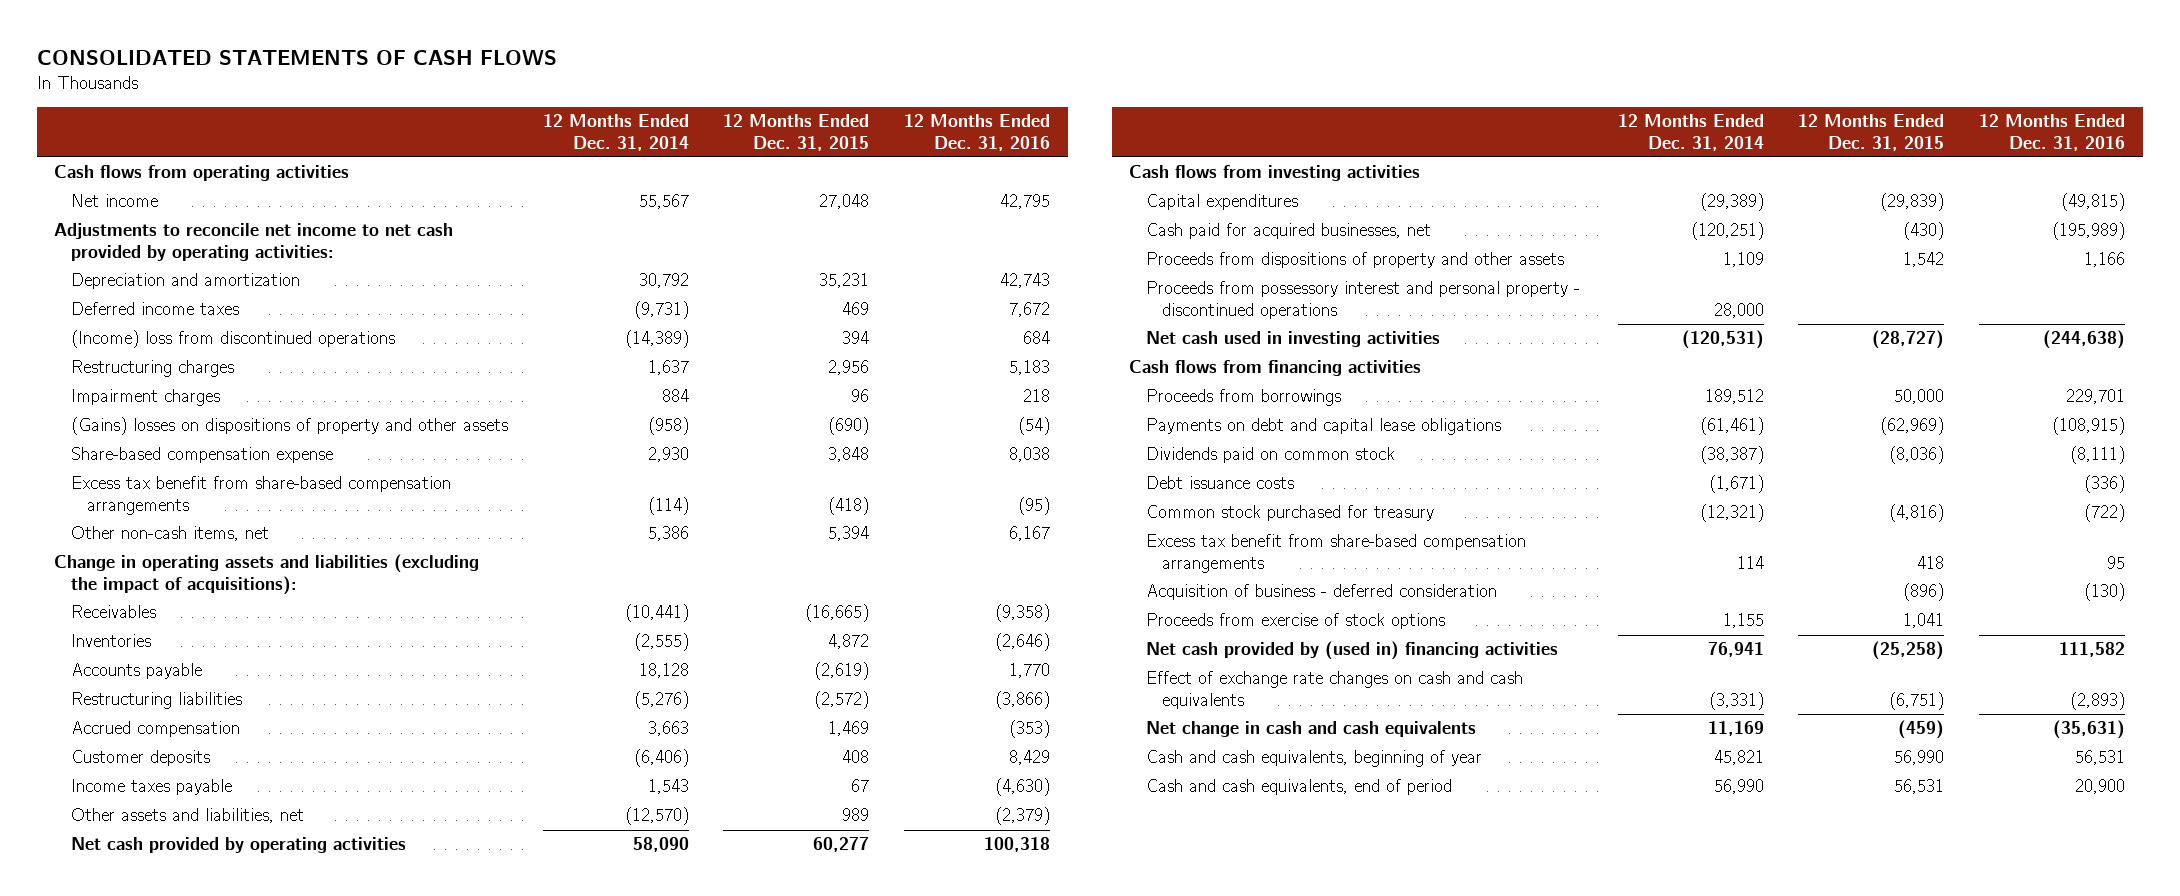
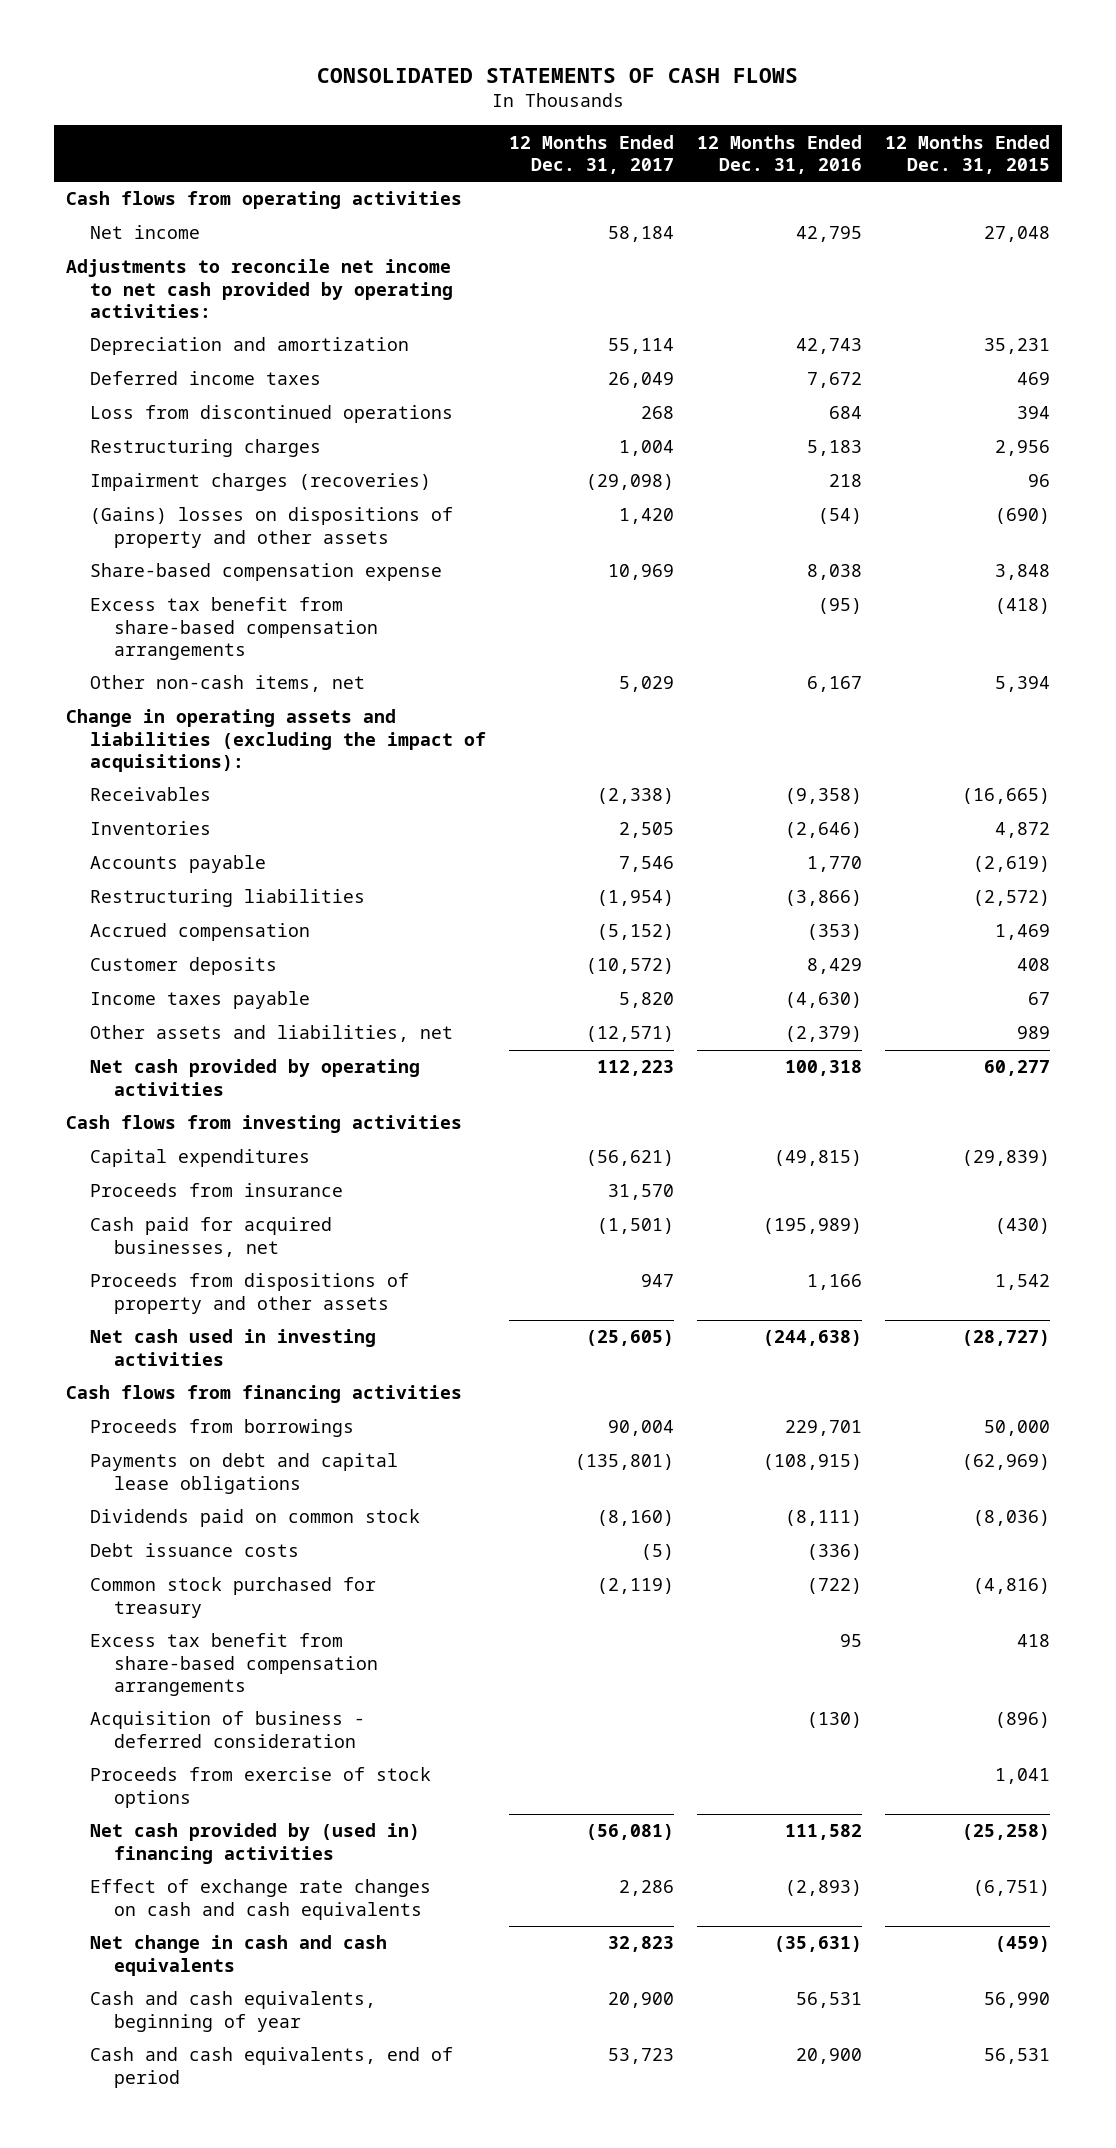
- | 12 Months Ended Dec. 31, 2014 | 12 Months Ended Dec. 31, 2015 | 12 Months Ended Dec. 31, 2016
+ | 12 Months Ended Dec. 31, 2017 | 12 Months Ended Dec. 31, 2016 | 12 Months Ended Dec. 31, 2015
- (Income) loss from discontinued operations | (14,389) | 394 | 684
+ Loss from discontinued operations | 268 | 684 | 394
- Impairment charges | 884 | 96 | 218
+ Impairment charges (recoveries) | (29,098) | 218 | 96
+ Proceeds from insurance | 31,570 | |
- Proceeds from possessory interest and personal property - discontinued operations | 28,000 | |

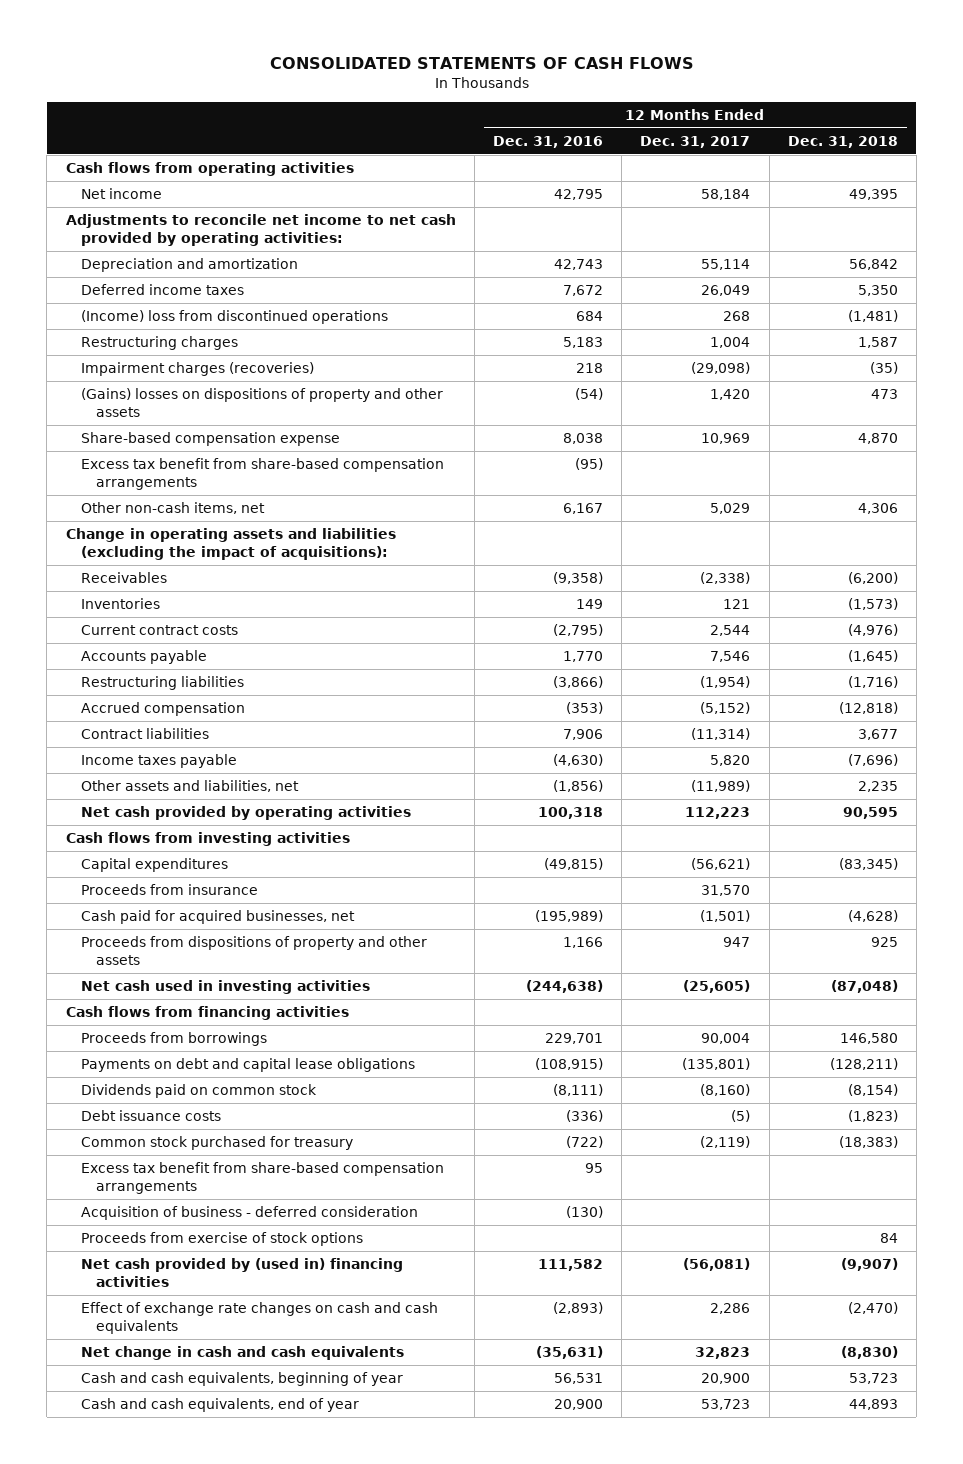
- | 12 Months Ended Dec. 31, 2017 | 12 Months Ended Dec. 31, 2016 | 12 Months Ended Dec. 31, 2015
+ | 12 Months Ended Dec. 31, 2016 | 12 Months Ended Dec. 31, 2017 | 12 Months Ended Dec. 31, 2018
- Loss from discontinued operations | 268 | 684 | 394
+ (Income) loss from discontinued operations | 684 | 268 | (1,481)
- Inventories | 2,505 | (2,646) | 4,872
+ Inventories | 149 | 121 | (1,573)
+ Current contract costs | (2,795) | 2,544 | (4,976)
- Customer deposits | (10,572) | 8,429 | 408
+ Contract liabilities | 7,906 | (11,314) | 3,677
- Other assets and liabilities, net | (12,571) | (2,379) | 989
+ Other assets and liabilities, net | (1,856) | (11,989) | 2,235
- Cash and cash equivalents, end of period | 53,723 | 20,900 | 56,531
+ Cash and cash equivalents, end of year | 20,900 | 53,723 | 44,893

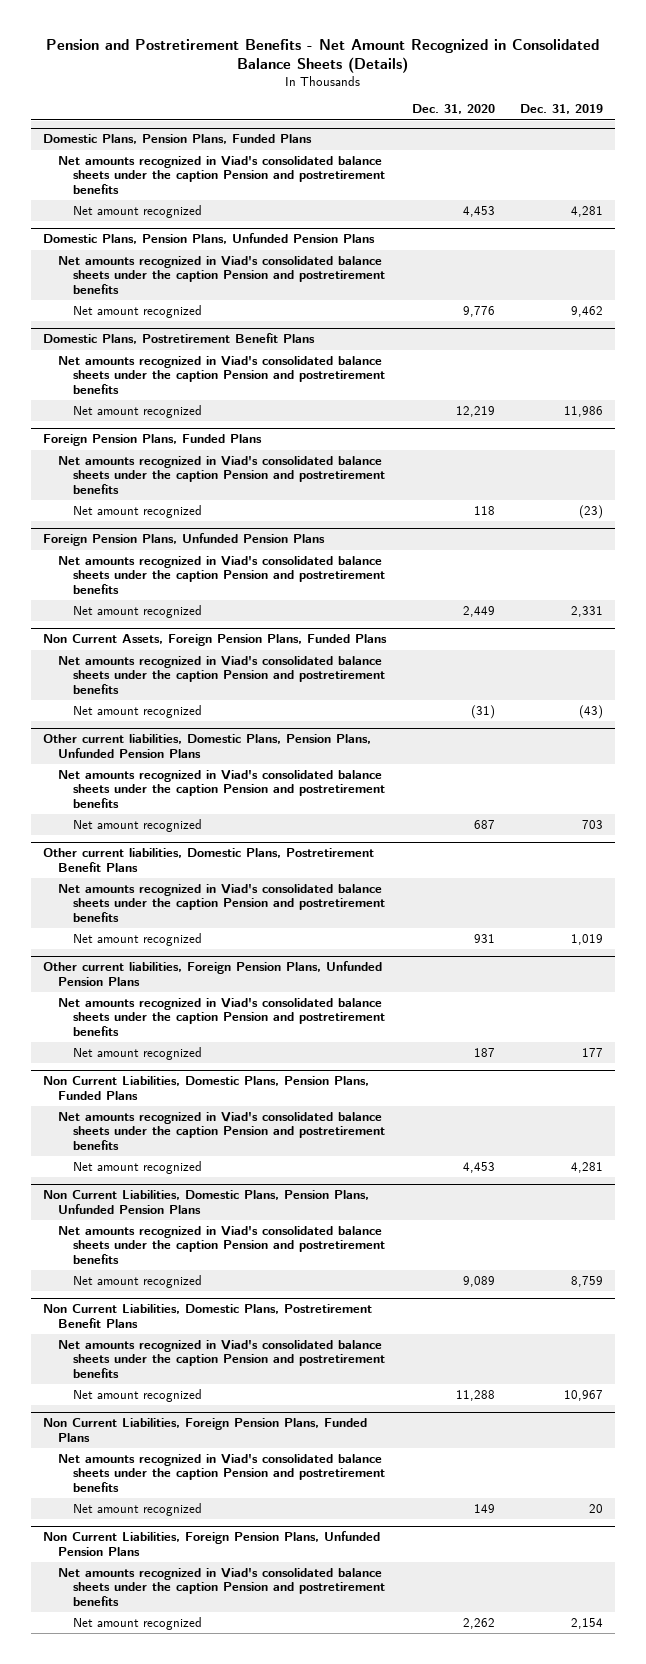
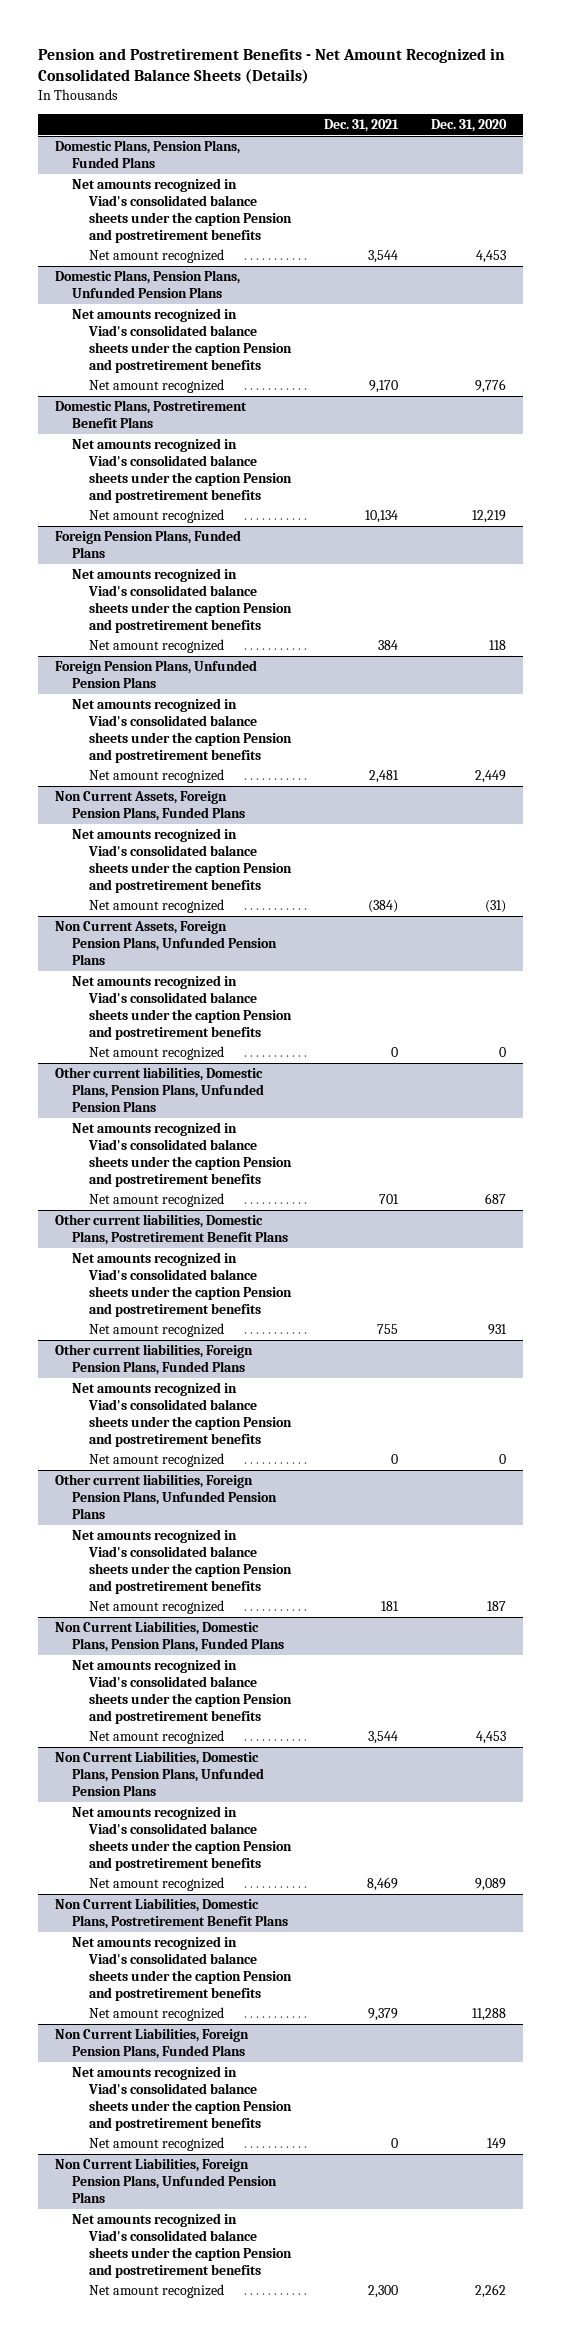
- | Dec. 31, 2020 | Dec. 31, 2019
+ | Dec. 31, 2021 | Dec. 31, 2020
+ Non Current Assets, Foreign Pension Plans, Unfunded Pension Plans
+ Net amounts recognized in Viad's consolidated balance sheets under the caption Pension and postretirement benefits
+ Net amount recognized | 0 | 0
+ Other current liabilities, Foreign Pension Plans, Funded Plans
+ Net amounts recognized in Viad's consolidated balance sheets under the caption Pension and postretirement benefits
+ Net amount recognized | 0 | 0

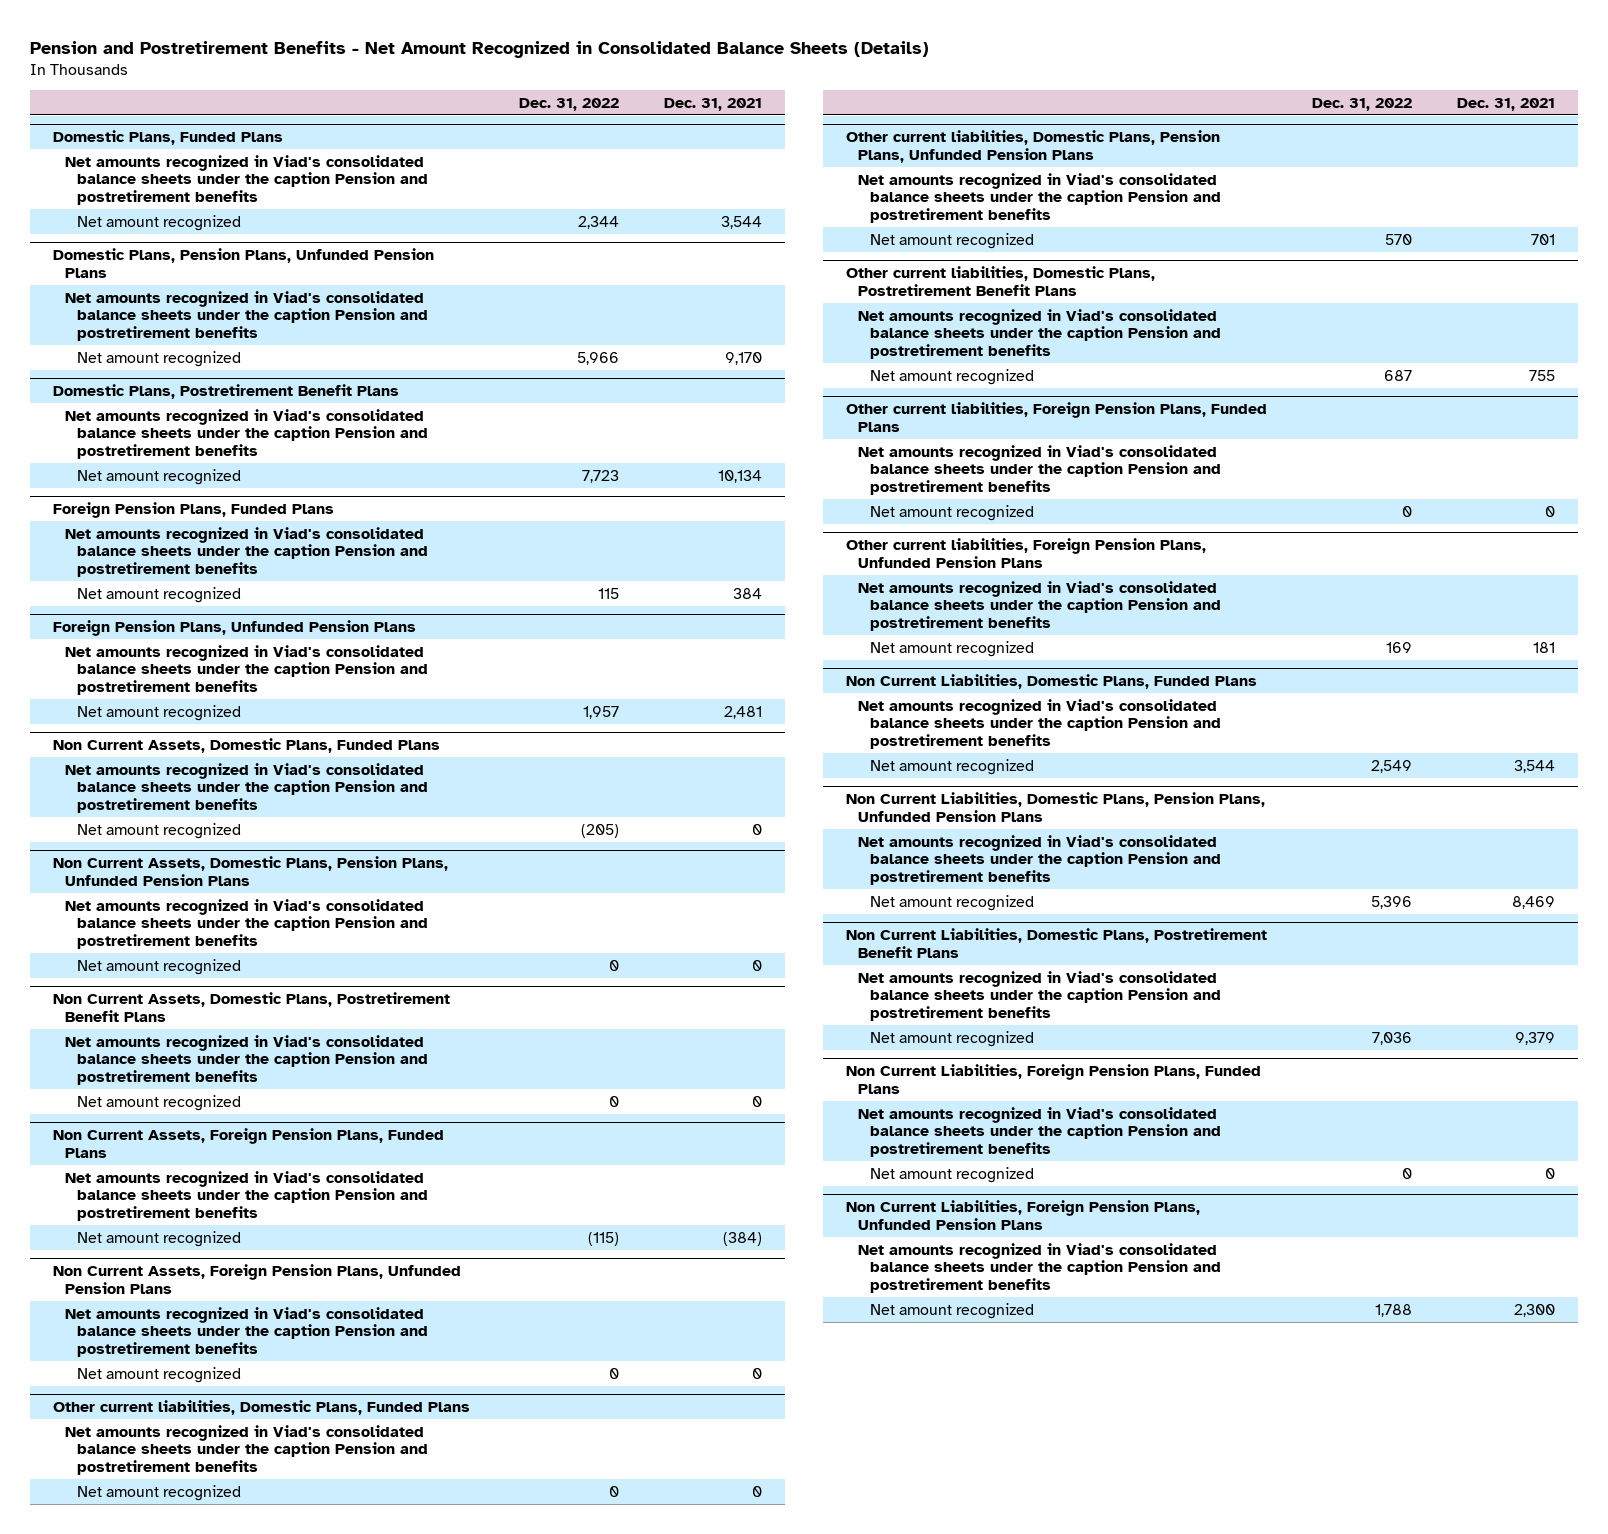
- | Dec. 31, 2021 | Dec. 31, 2020
+ | Dec. 31, 2022 | Dec. 31, 2021
- Domestic Plans, Pension Plans, Funded Plans
+ Domestic Plans, Funded Plans
+ Non Current Assets, Domestic Plans, Funded Plans
+ Net amounts recognized in Viad's consolidated balance sheets under the caption Pension and postretirement benefits
+ Net amount recognized | (205) | 0
+ Non Current Assets, Domestic Plans, Pension Plans, Unfunded Pension Plans
+ Net amounts recognized in Viad's consolidated balance sheets under the caption Pension and postretirement benefits
+ Net amount recognized | 0 | 0
+ Non Current Assets, Domestic Plans, Postretirement Benefit Plans
+ Net amounts recognized in Viad's consolidated balance sheets under the caption Pension and postretirement benefits
+ Net amount recognized | 0 | 0
+ Other current liabilities, Domestic Plans, Funded Plans
+ Net amounts recognized in Viad's consolidated balance sheets under the caption Pension and postretirement benefits
+ Net amount recognized | 0 | 0
- Non Current Liabilities, Domestic Plans, Pension Plans, Funded Plans
+ Non Current Liabilities, Domestic Plans, Funded Plans

